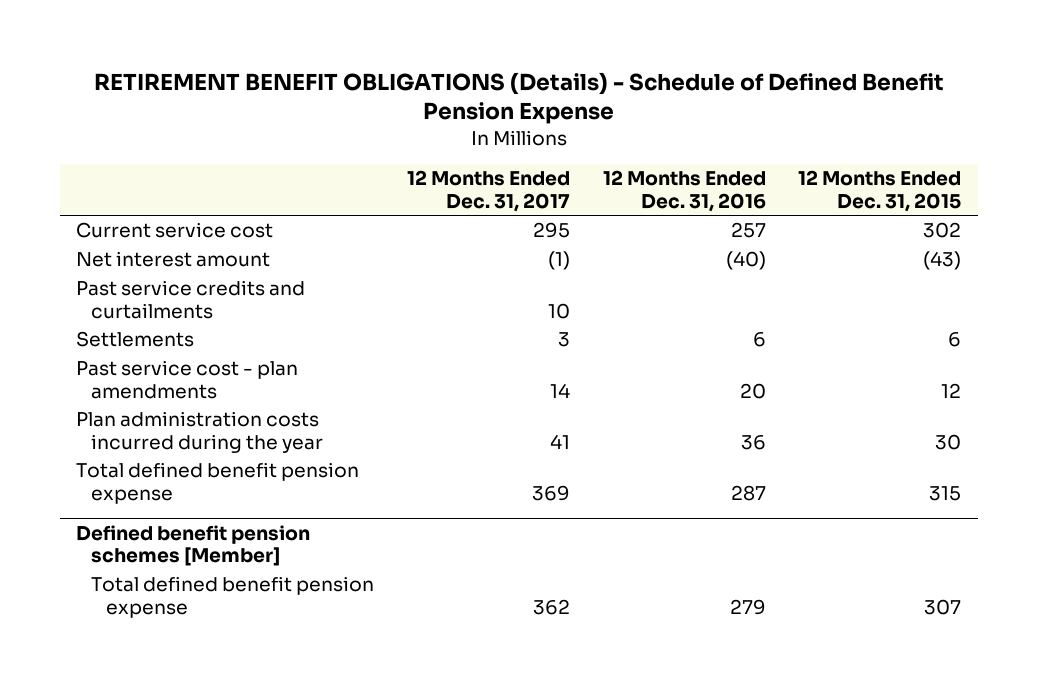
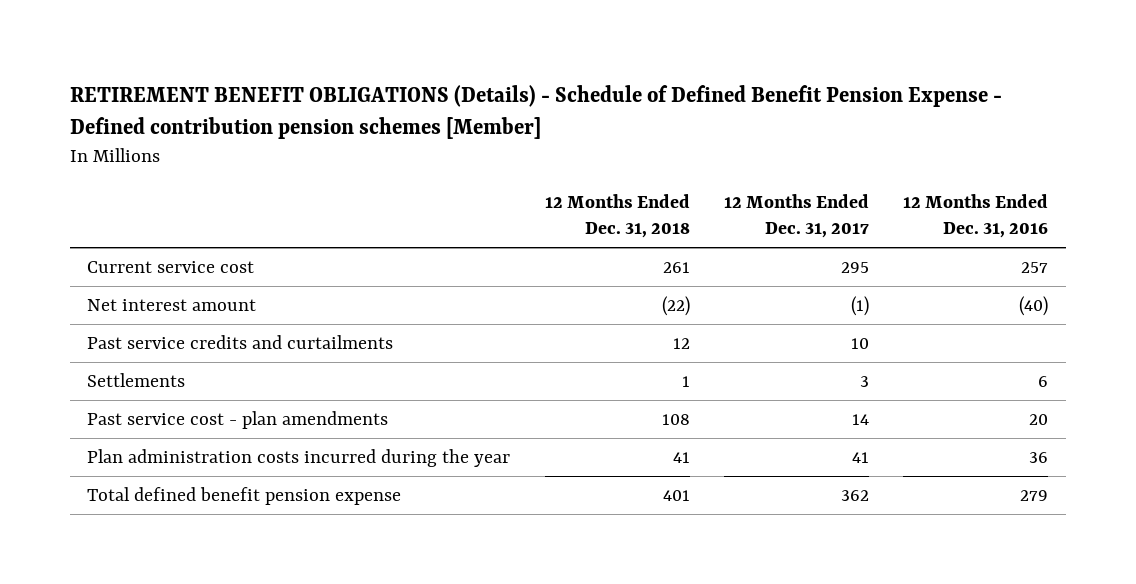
- RETIREMENT BENEFIT OBLIGATIONS (Details) - Schedule of Defined Benefit Pension Expense
+ RETIREMENT BENEFIT OBLIGATIONS (Details) - Schedule of Defined Benefit Pension Expense - Defined contribution pension schemes [Member]
- | 12 Months Ended Dec. 31, 2017 | 12 Months Ended Dec. 31, 2016 | 12 Months Ended Dec. 31, 2015
+ | 12 Months Ended Dec. 31, 2018 | 12 Months Ended Dec. 31, 2017 | 12 Months Ended Dec. 31, 2016
- Total defined benefit pension expense | 369 | 287 | 315
- Defined benefit pension schemes [Member]

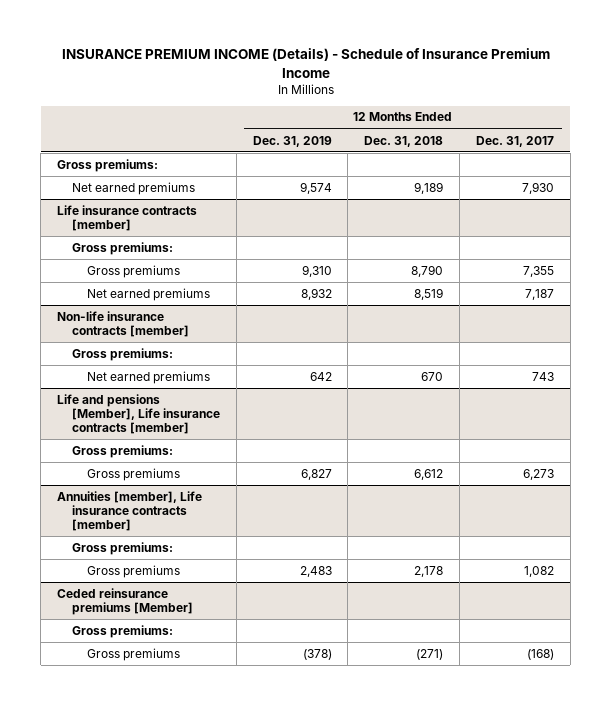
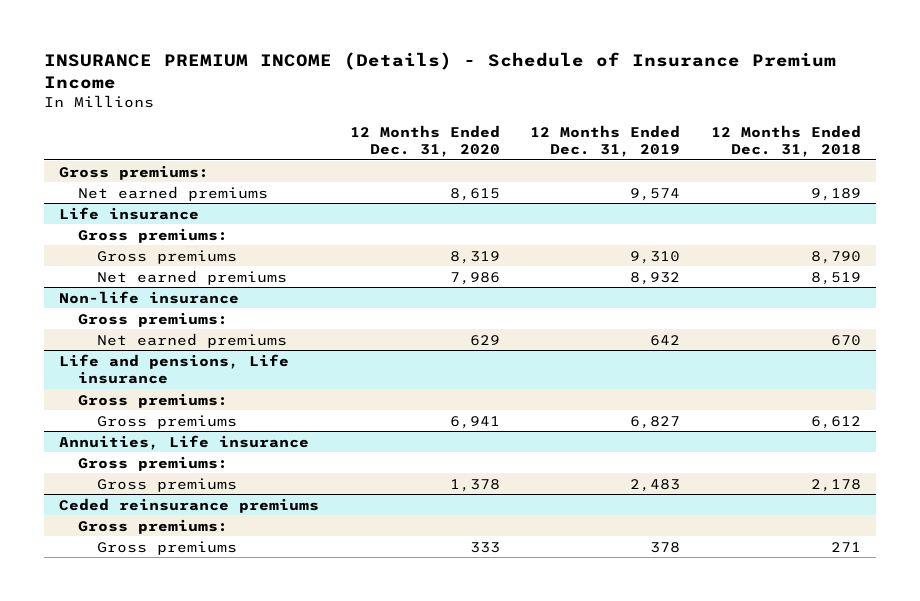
- | 12 Months Ended Dec. 31, 2019 | 12 Months Ended Dec. 31, 2018 | 12 Months Ended Dec. 31, 2017
+ | 12 Months Ended Dec. 31, 2020 | 12 Months Ended Dec. 31, 2019 | 12 Months Ended Dec. 31, 2018
- Life insurance contracts [member]
+ Life insurance
- Non-life insurance contracts [member]
+ Non-life insurance
- Life and pensions [Member], Life insurance contracts [member]
+ Life and pensions, Life insurance
- Annuities [member], Life insurance contracts [member]
+ Annuities, Life insurance
- Ceded reinsurance premiums [Member]
+ Ceded reinsurance premiums
- Gross premiums | (378) | (271) | (168)
+ Gross premiums | 333 | 378 | 271

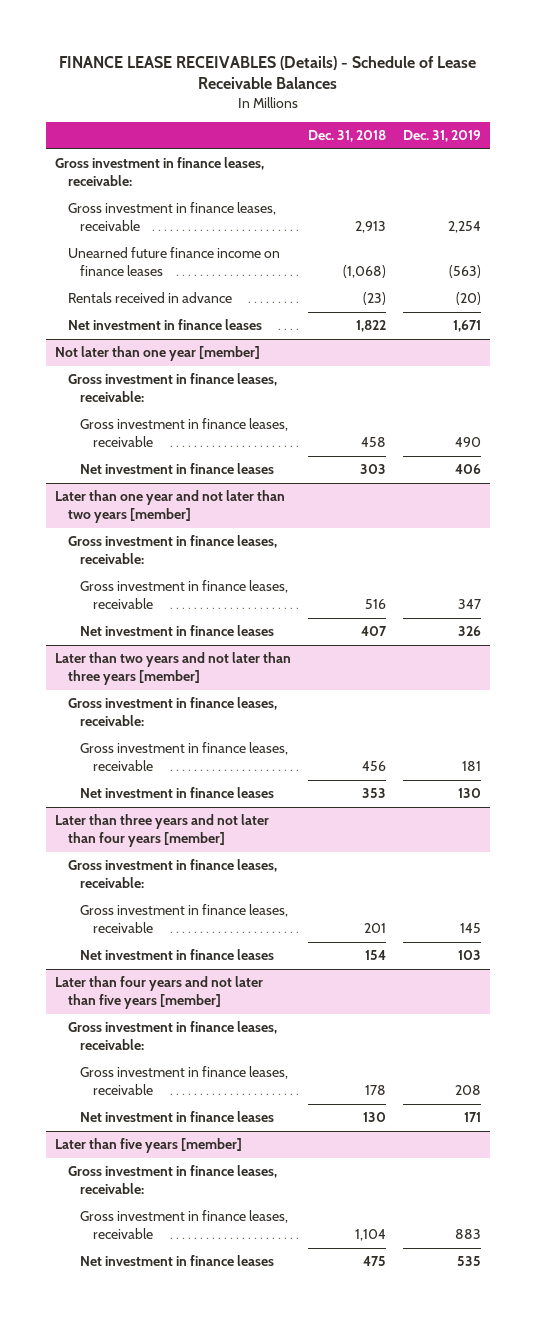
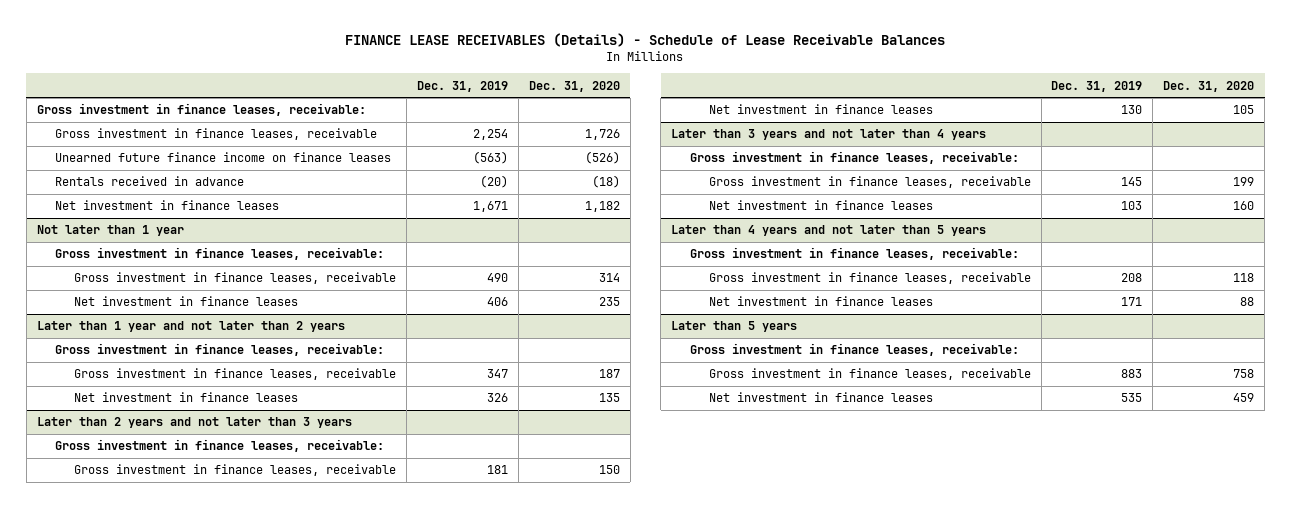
- | Dec. 31, 2018 | Dec. 31, 2019
+ | Dec. 31, 2019 | Dec. 31, 2020
- Not later than one year [member]
+ Not later than 1 year
- Later than one year and not later than two years [member]
+ Later than 1 year and not later than 2 years
- Later than two years and not later than three years [member]
+ Later than 2 years and not later than 3 years
- Later than three years and not later than four years [member]
+ Later than 3 years and not later than 4 years
- Later than four years and not later than five years [member]
+ Later than 4 years and not later than 5 years
- Later than five years [member]
+ Later than 5 years

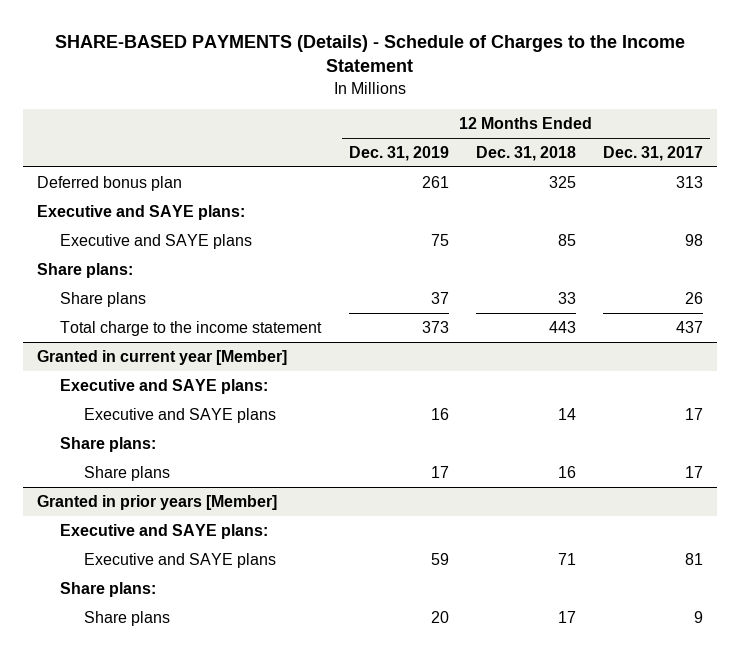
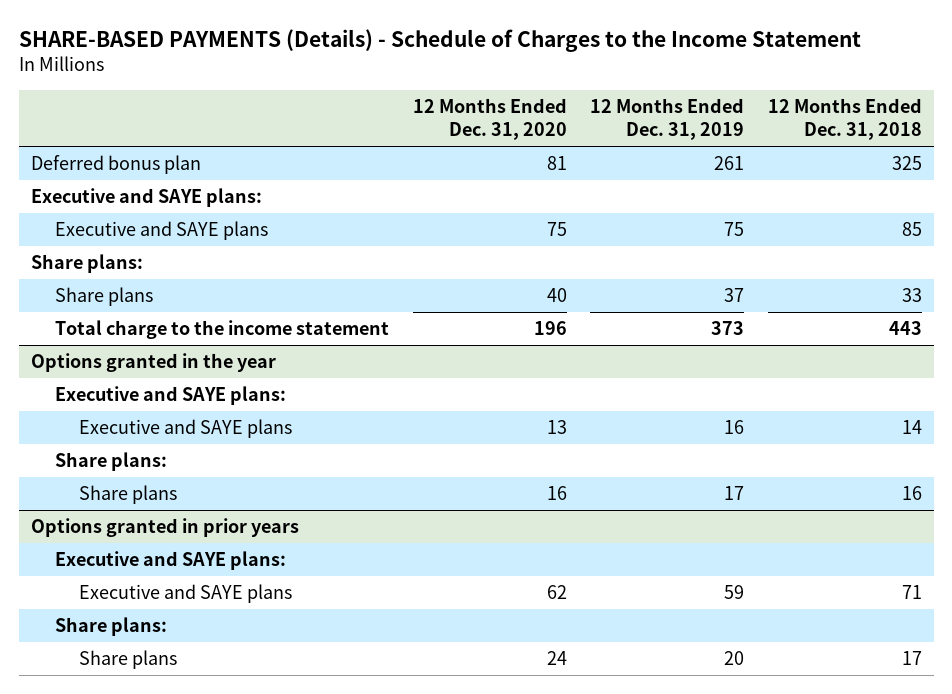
- | 12 Months Ended Dec. 31, 2019 | 12 Months Ended Dec. 31, 2018 | 12 Months Ended Dec. 31, 2017
+ | 12 Months Ended Dec. 31, 2020 | 12 Months Ended Dec. 31, 2019 | 12 Months Ended Dec. 31, 2018
- Granted in current year [Member]
+ Options granted in the year
- Granted in prior years [Member]
+ Options granted in prior years

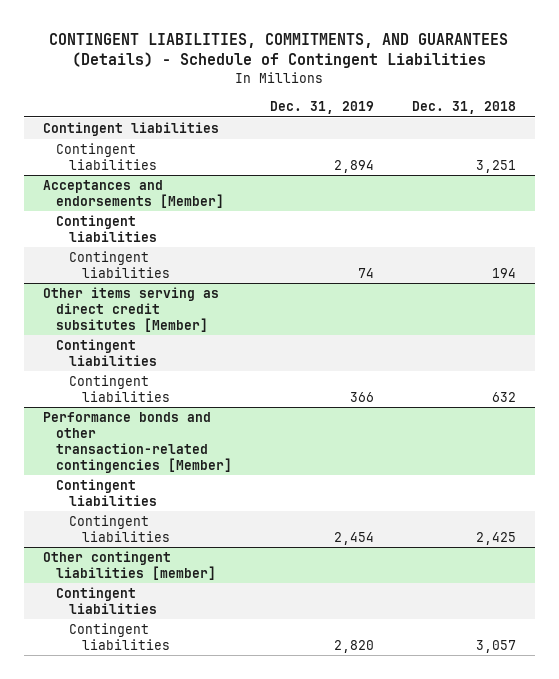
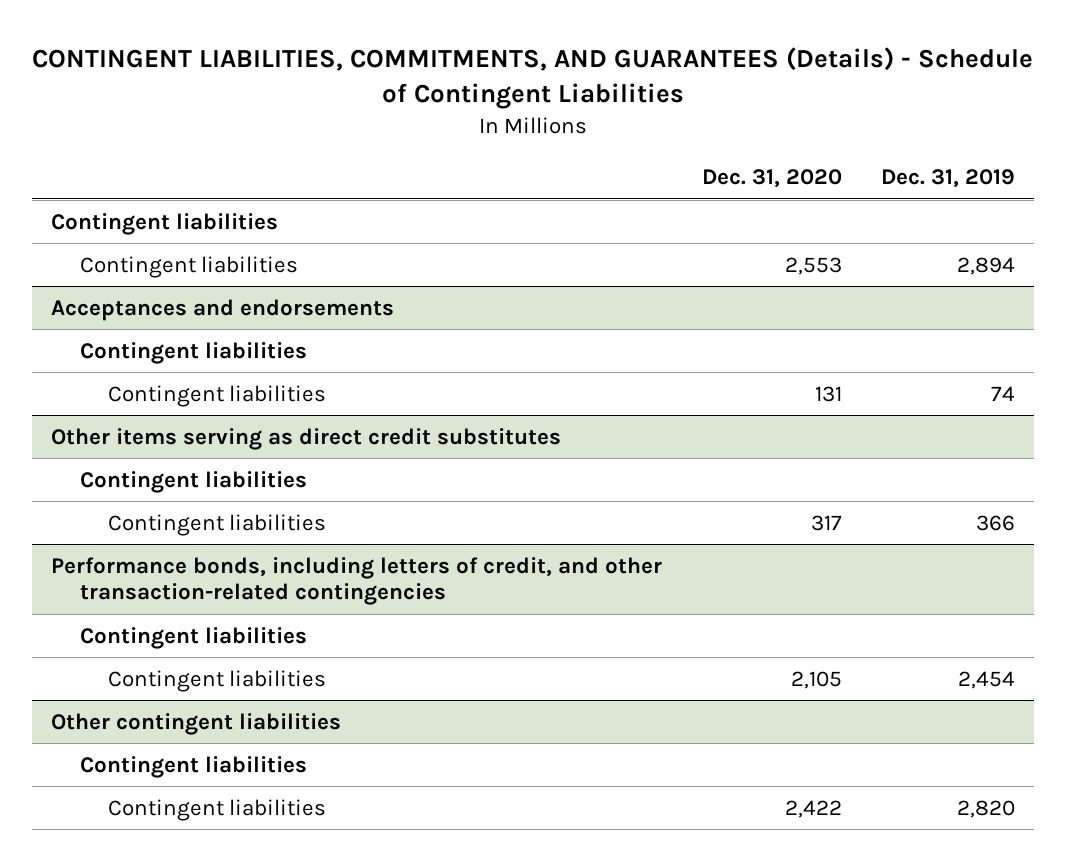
- | Dec. 31, 2019 | Dec. 31, 2018
+ | Dec. 31, 2020 | Dec. 31, 2019
- Acceptances and endorsements [Member]
+ Acceptances and endorsements
- Other items serving as direct credit subsitutes [Member]
+ Other items serving as direct credit substitutes
- Performance bonds and other transaction-related contingencies [Member]
+ Performance bonds, including letters of credit, and other transaction-related contingencies
- Other contingent liabilities [member]
+ Other contingent liabilities

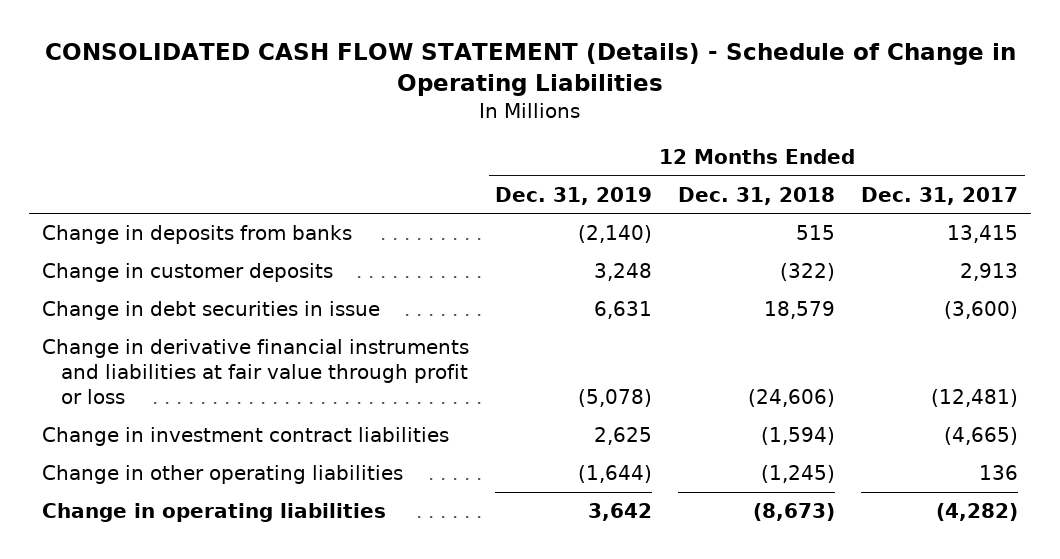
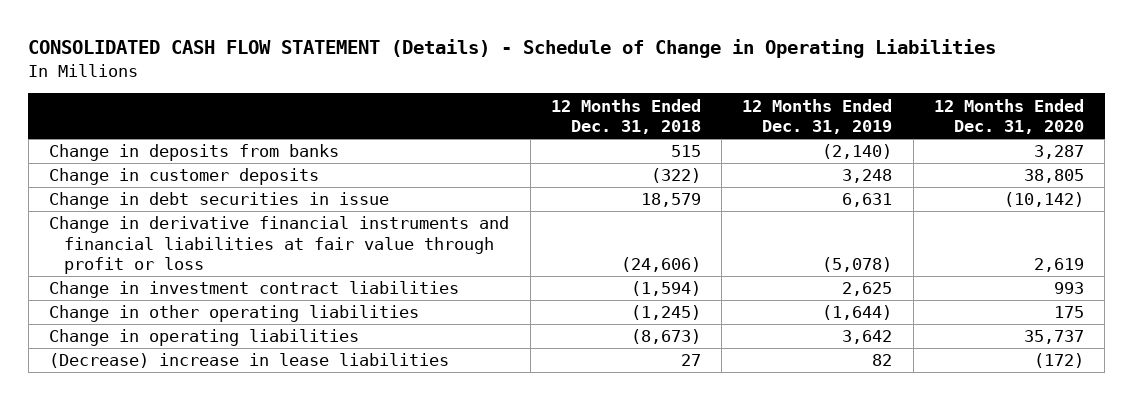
- | 12 Months Ended Dec. 31, 2019 | 12 Months Ended Dec. 31, 2018 | 12 Months Ended Dec. 31, 2017
+ | 12 Months Ended Dec. 31, 2018 | 12 Months Ended Dec. 31, 2019 | 12 Months Ended Dec. 31, 2020
- Change in derivative financial instruments and liabilities at fair value through profit or loss | (5,078) | (24,606) | (12,481)
+ Change in derivative financial instruments and financial liabilities at fair value through profit or loss | (24,606) | (5,078) | 2,619
+ (Decrease) increase in lease liabilities | 27 | 82 | (172)

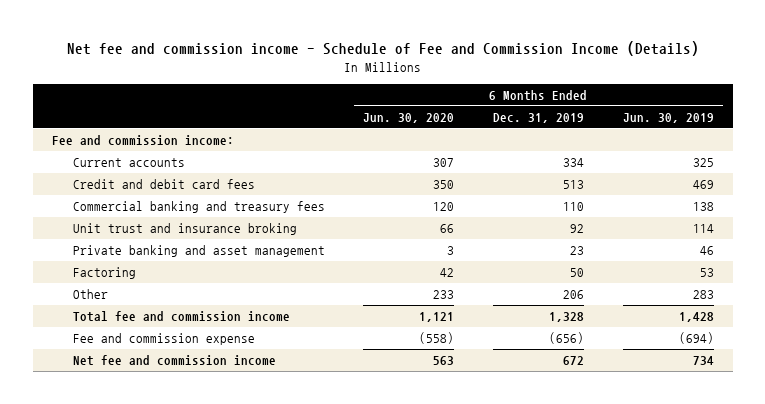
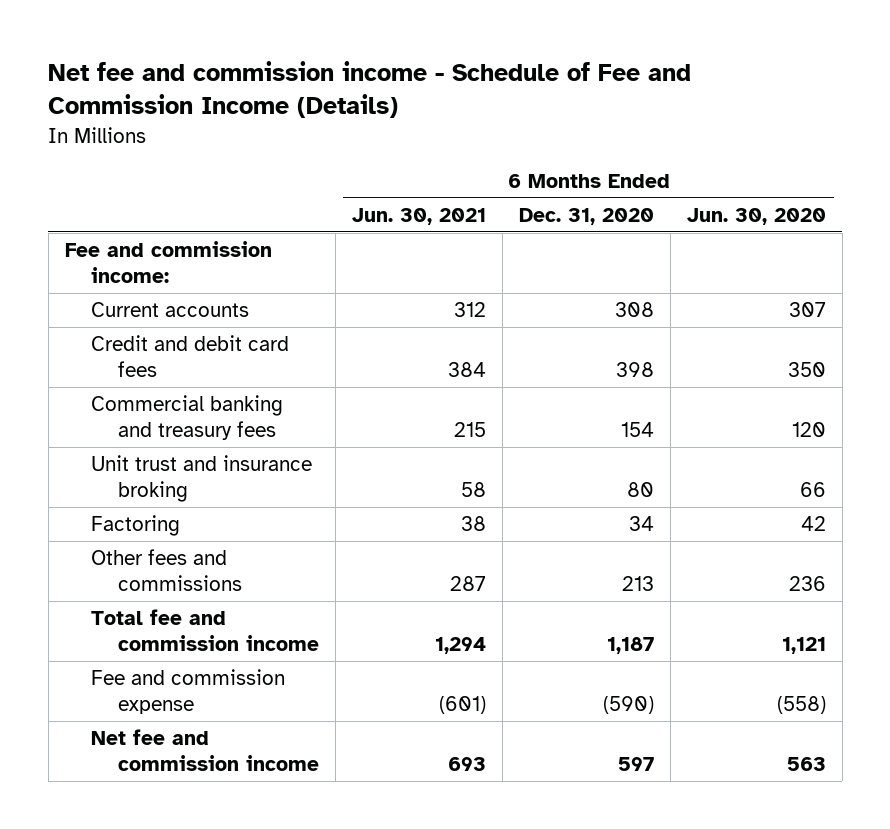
- | 6 Months Ended Jun. 30, 2020 | 6 Months Ended Dec. 31, 2019 | 6 Months Ended Jun. 30, 2019
+ | 6 Months Ended Jun. 30, 2021 | 6 Months Ended Dec. 31, 2020 | 6 Months Ended Jun. 30, 2020
- Private banking and asset management | 3 | 23 | 46
- Other | 233 | 206 | 283
+ Other fees and commissions | 287 | 213 | 236

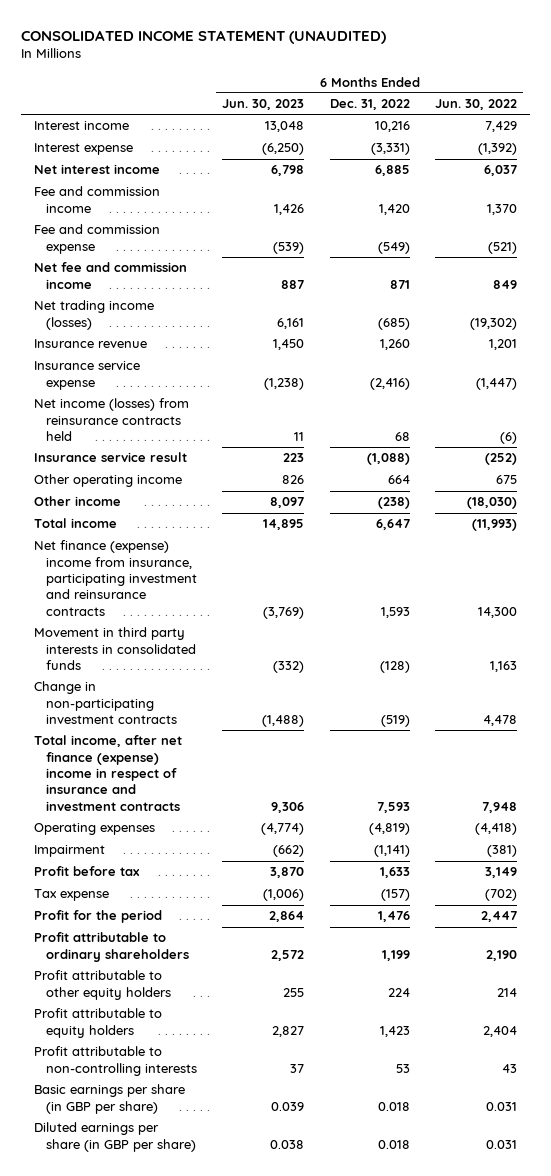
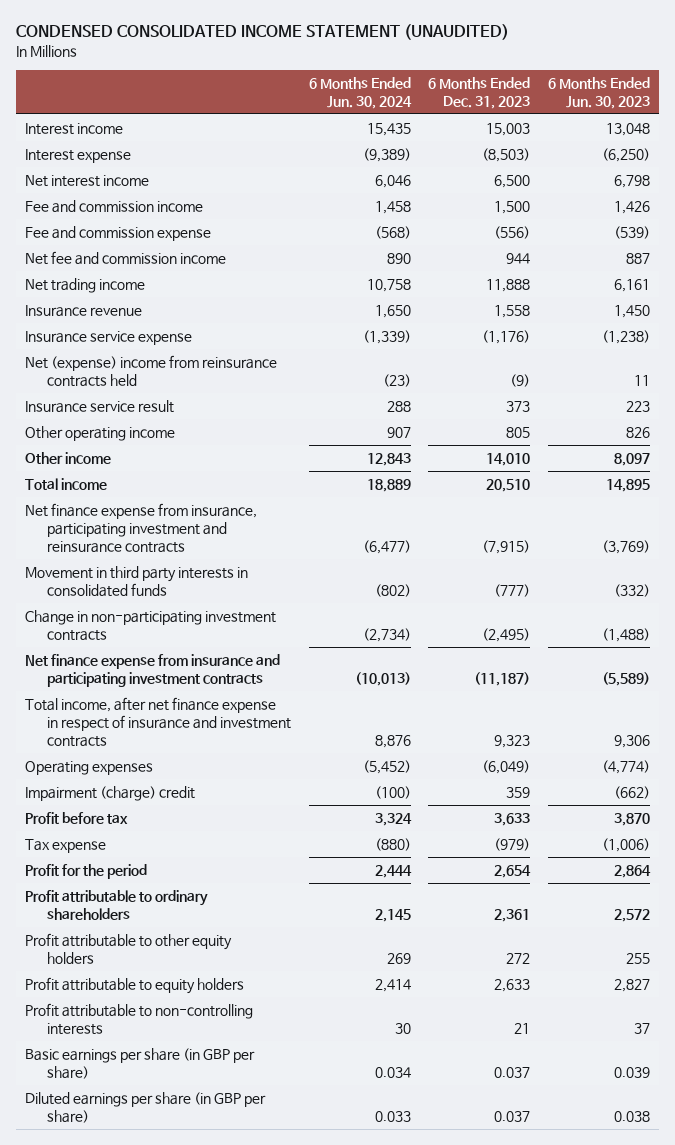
- CONSOLIDATED INCOME STATEMENT (UNAUDITED)
+ CONDENSED CONSOLIDATED INCOME STATEMENT (UNAUDITED)
- | 6 Months Ended Jun. 30, 2023 | 6 Months Ended Dec. 31, 2022 | 6 Months Ended Jun. 30, 2022
+ | 6 Months Ended Jun. 30, 2024 | 6 Months Ended Dec. 31, 2023 | 6 Months Ended Jun. 30, 2023
- Net trading income (losses) | 6,161 | (685) | (19,302)
+ Net trading income | 10,758 | 11,888 | 6,161
- Net income (losses) from reinsurance contracts held | 11 | 68 | (6)
+ Net (expense) income from reinsurance contracts held | (23) | (9) | 11
- Net finance (expense) income from insurance, participating investment and reinsurance contracts | (3,769) | 1,593 | 14,300
+ Net finance expense from insurance, participating investment and reinsurance contracts | (6,477) | (7,915) | (3,769)
- Total income, after net finance (expense) income in respect of insurance and investment contracts | 9,306 | 7,593 | 7,948
+ Net finance expense from insurance and participating investment contracts | (10,013) | (11,187) | (5,589)
+ Total income, after net finance expense in respect of insurance and investment contracts | 8,876 | 9,323 | 9,306
- Impairment | (662) | (1,141) | (381)
+ Impairment (charge) credit | (100) | 359 | (662)

